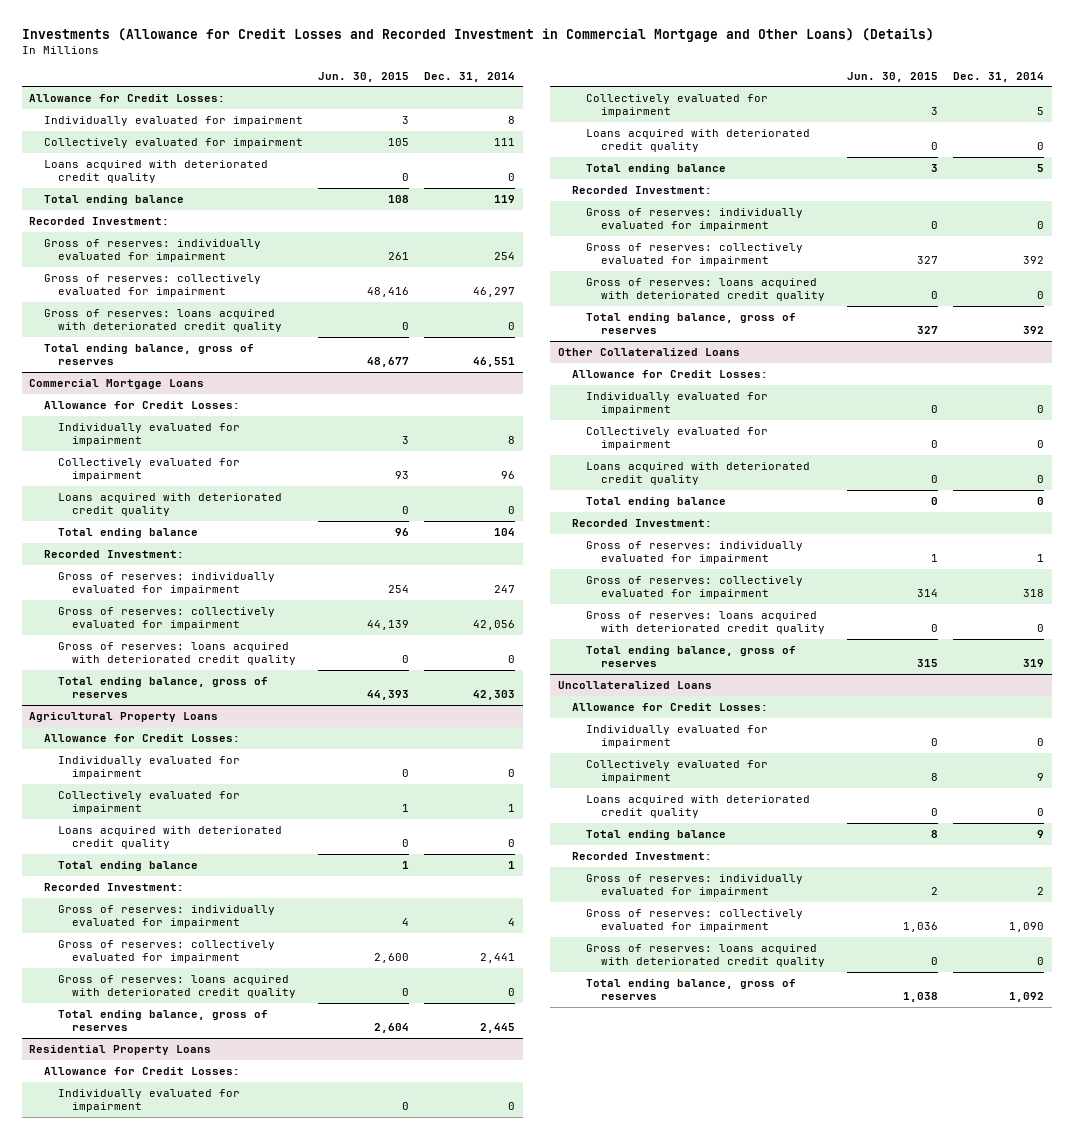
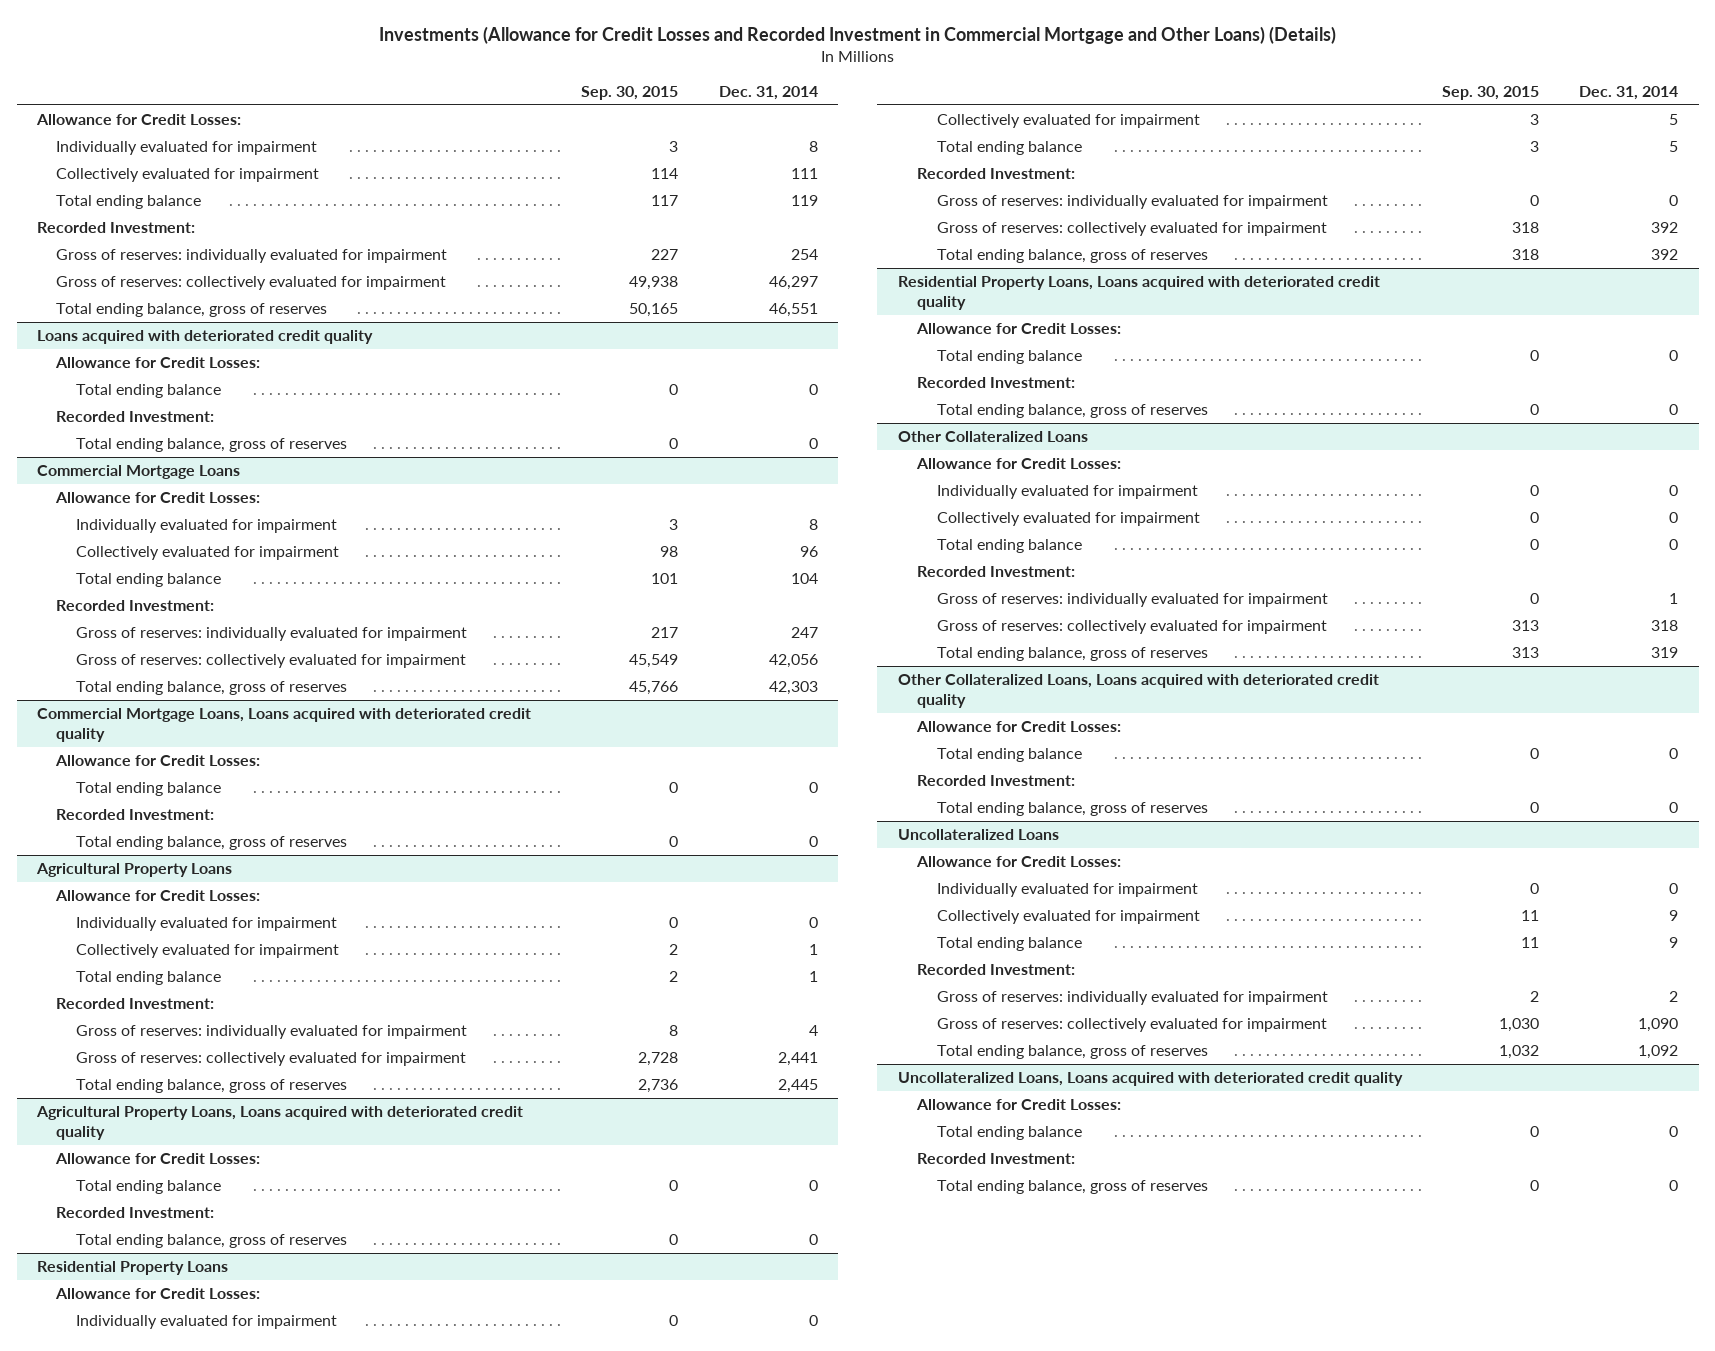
- | Jun. 30, 2015 | Dec. 31, 2014
+ | Sep. 30, 2015 | Dec. 31, 2014
- Loans acquired with deteriorated credit quality | 0 | 0
- Gross of reserves: loans acquired with deteriorated credit quality | 0 | 0
+ Loans acquired with deteriorated credit quality
+ Allowance for Credit Losses:
+ Total ending balance | 0 | 0
+ Recorded Investment:
+ Total ending balance, gross of reserves | 0 | 0
@ Commercial Mortgage Loans
- Loans acquired with deteriorated credit quality | 0 | 0
- Gross of reserves: loans acquired with deteriorated credit quality | 0 | 0
+ Commercial Mortgage Loans, Loans acquired with deteriorated credit quality
+ Allowance for Credit Losses:
+ Total ending balance | 0 | 0
+ Recorded Investment:
+ Total ending balance, gross of reserves | 0 | 0
@ Agricultural Property Loans
- Loans acquired with deteriorated credit quality | 0 | 0
- Gross of reserves: loans acquired with deteriorated credit quality | 0 | 0
+ Agricultural Property Loans, Loans acquired with deteriorated credit quality
+ Allowance for Credit Losses:
+ Total ending balance | 0 | 0
+ Recorded Investment:
+ Total ending balance, gross of reserves | 0 | 0
@ Residential Property Loans
- Loans acquired with deteriorated credit quality | 0 | 0
- Gross of reserves: loans acquired with deteriorated credit quality | 0 | 0
+ Residential Property Loans, Loans acquired with deteriorated credit quality
+ Allowance for Credit Losses:
+ Total ending balance | 0 | 0
+ Recorded Investment:
+ Total ending balance, gross of reserves | 0 | 0
@ Other Collateralized Loans
- Loans acquired with deteriorated credit quality | 0 | 0
- Gross of reserves: loans acquired with deteriorated credit quality | 0 | 0
+ Other Collateralized Loans, Loans acquired with deteriorated credit quality
+ Allowance for Credit Losses:
+ Total ending balance | 0 | 0
+ Recorded Investment:
+ Total ending balance, gross of reserves | 0 | 0
@ Uncollateralized Loans
- Loans acquired with deteriorated credit quality | 0 | 0
- Gross of reserves: loans acquired with deteriorated credit quality | 0 | 0
+ Uncollateralized Loans, Loans acquired with deteriorated credit quality
+ Allowance for Credit Losses:
+ Total ending balance | 0 | 0
+ Recorded Investment:
+ Total ending balance, gross of reserves | 0 | 0

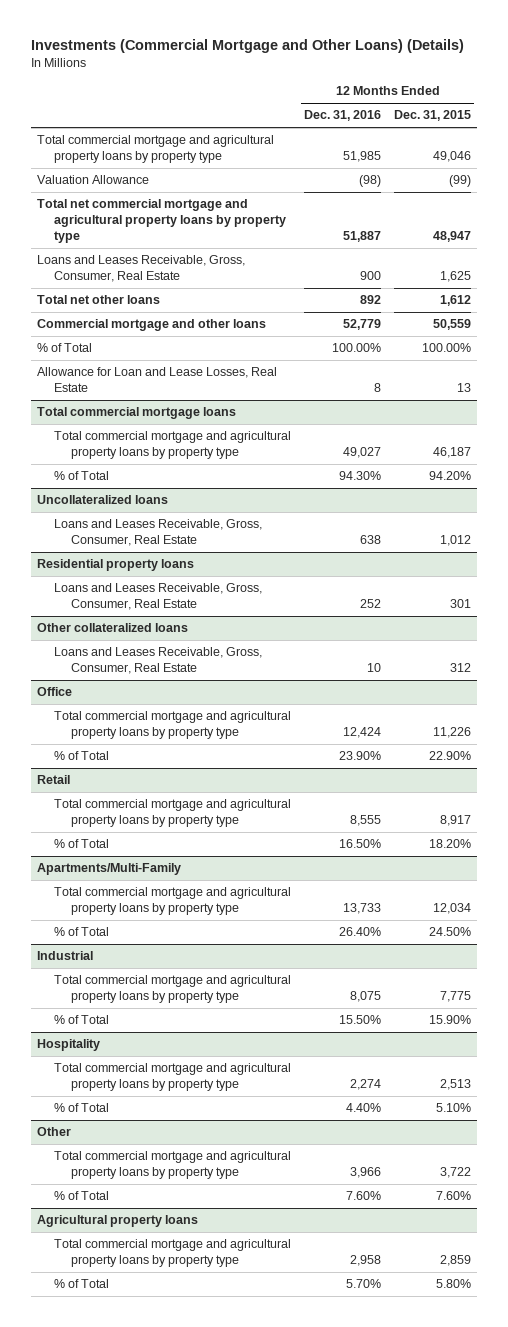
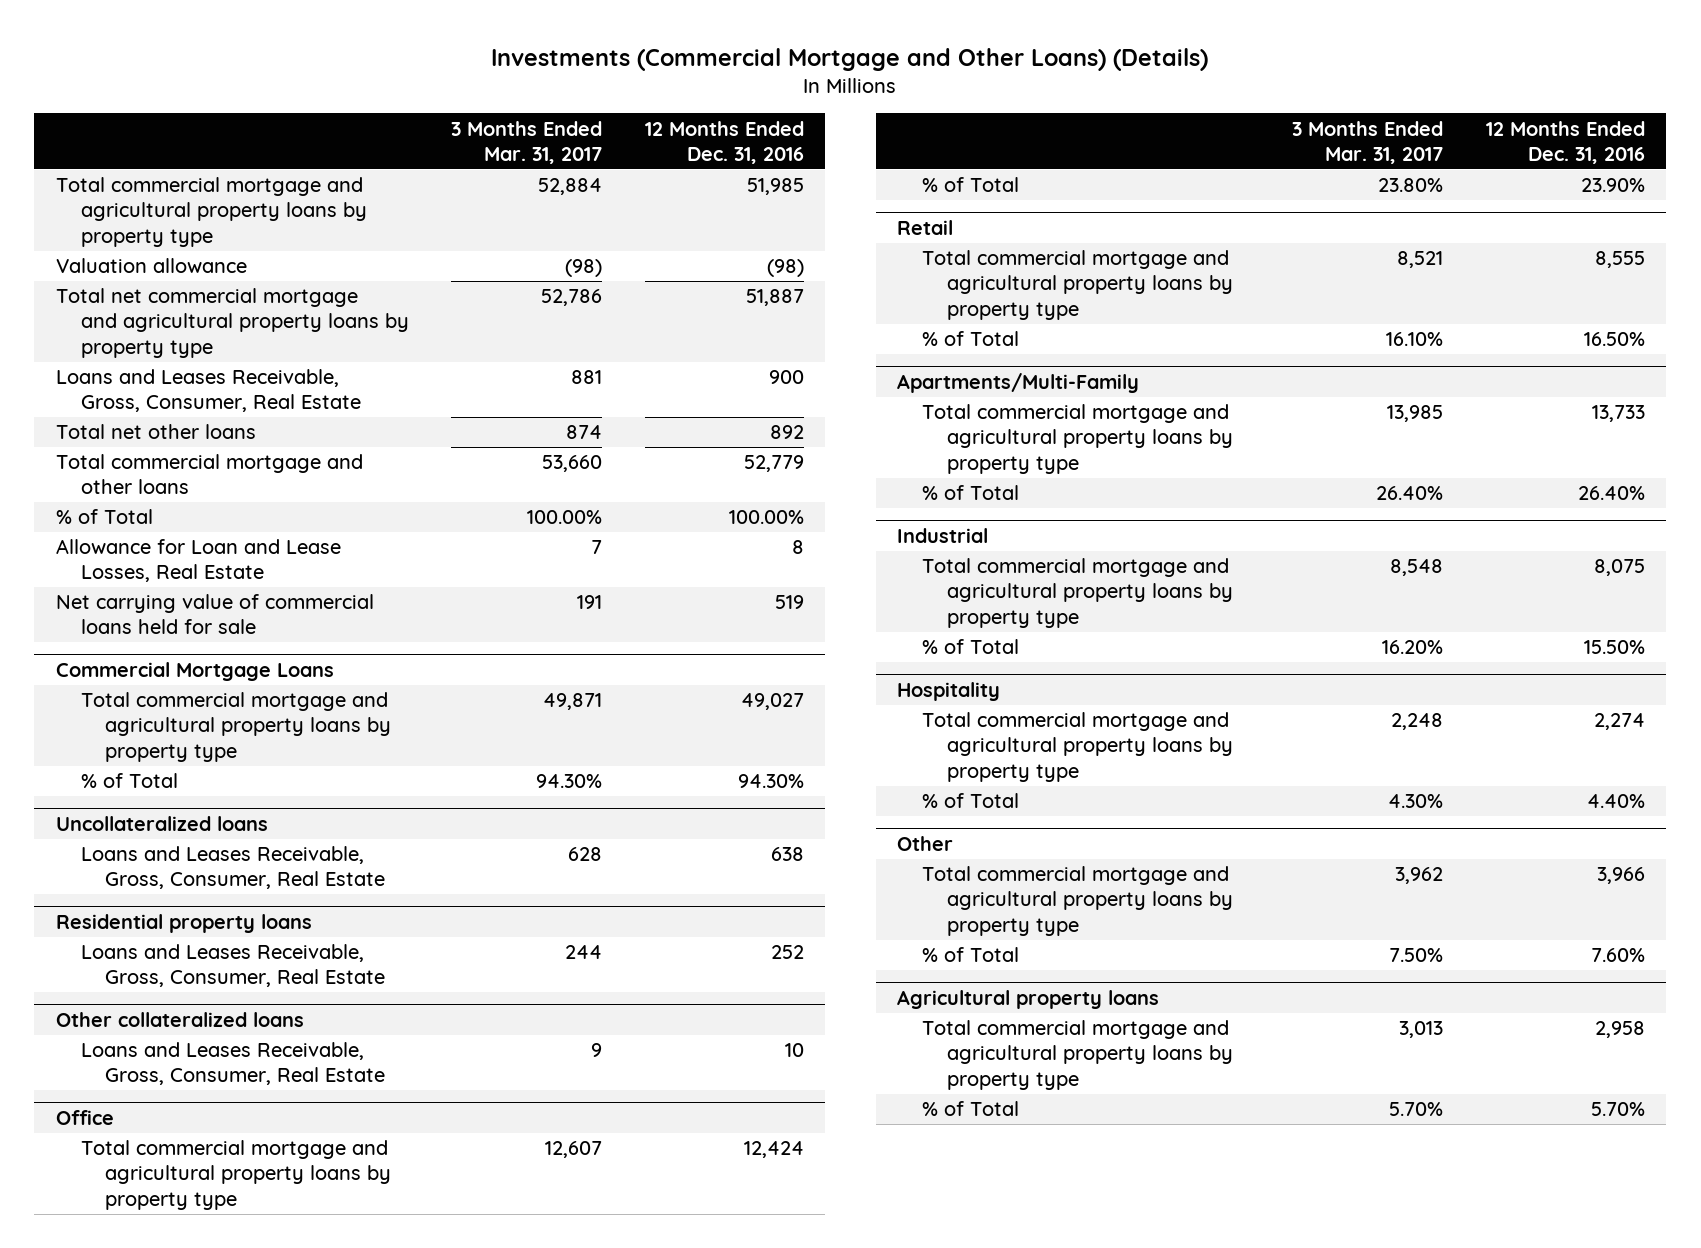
- | 12 Months Ended Dec. 31, 2016 | 12 Months Ended Dec. 31, 2015
+ | 3 Months Ended Mar. 31, 2017 | 12 Months Ended Dec. 31, 2016
- Valuation Allowance | (98) | (99)
+ Valuation allowance | (98) | (98)
- Commercial mortgage and other loans | 52,779 | 50,559
+ Total commercial mortgage and other loans | 53,660 | 52,779
- Total commercial mortgage loans
+ Net carrying value of commercial loans held for sale | 191 | 519
+ Commercial Mortgage Loans

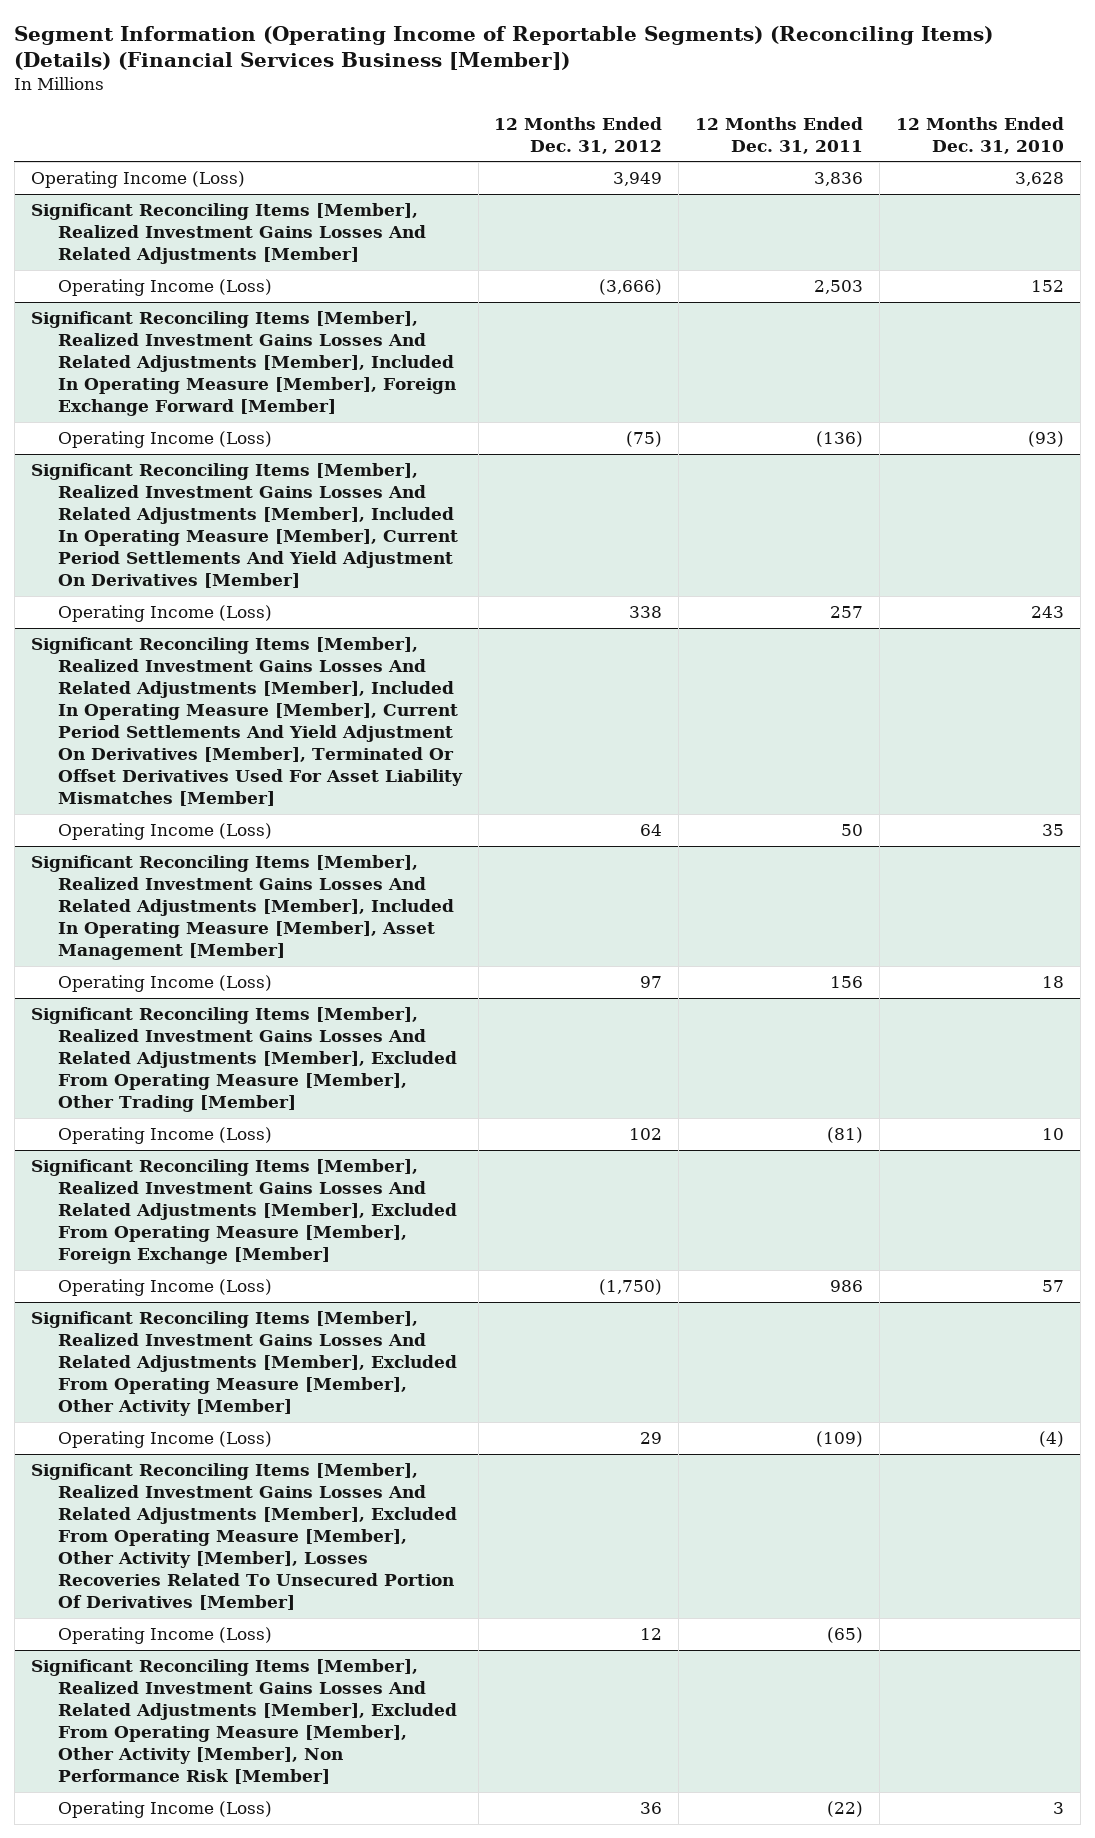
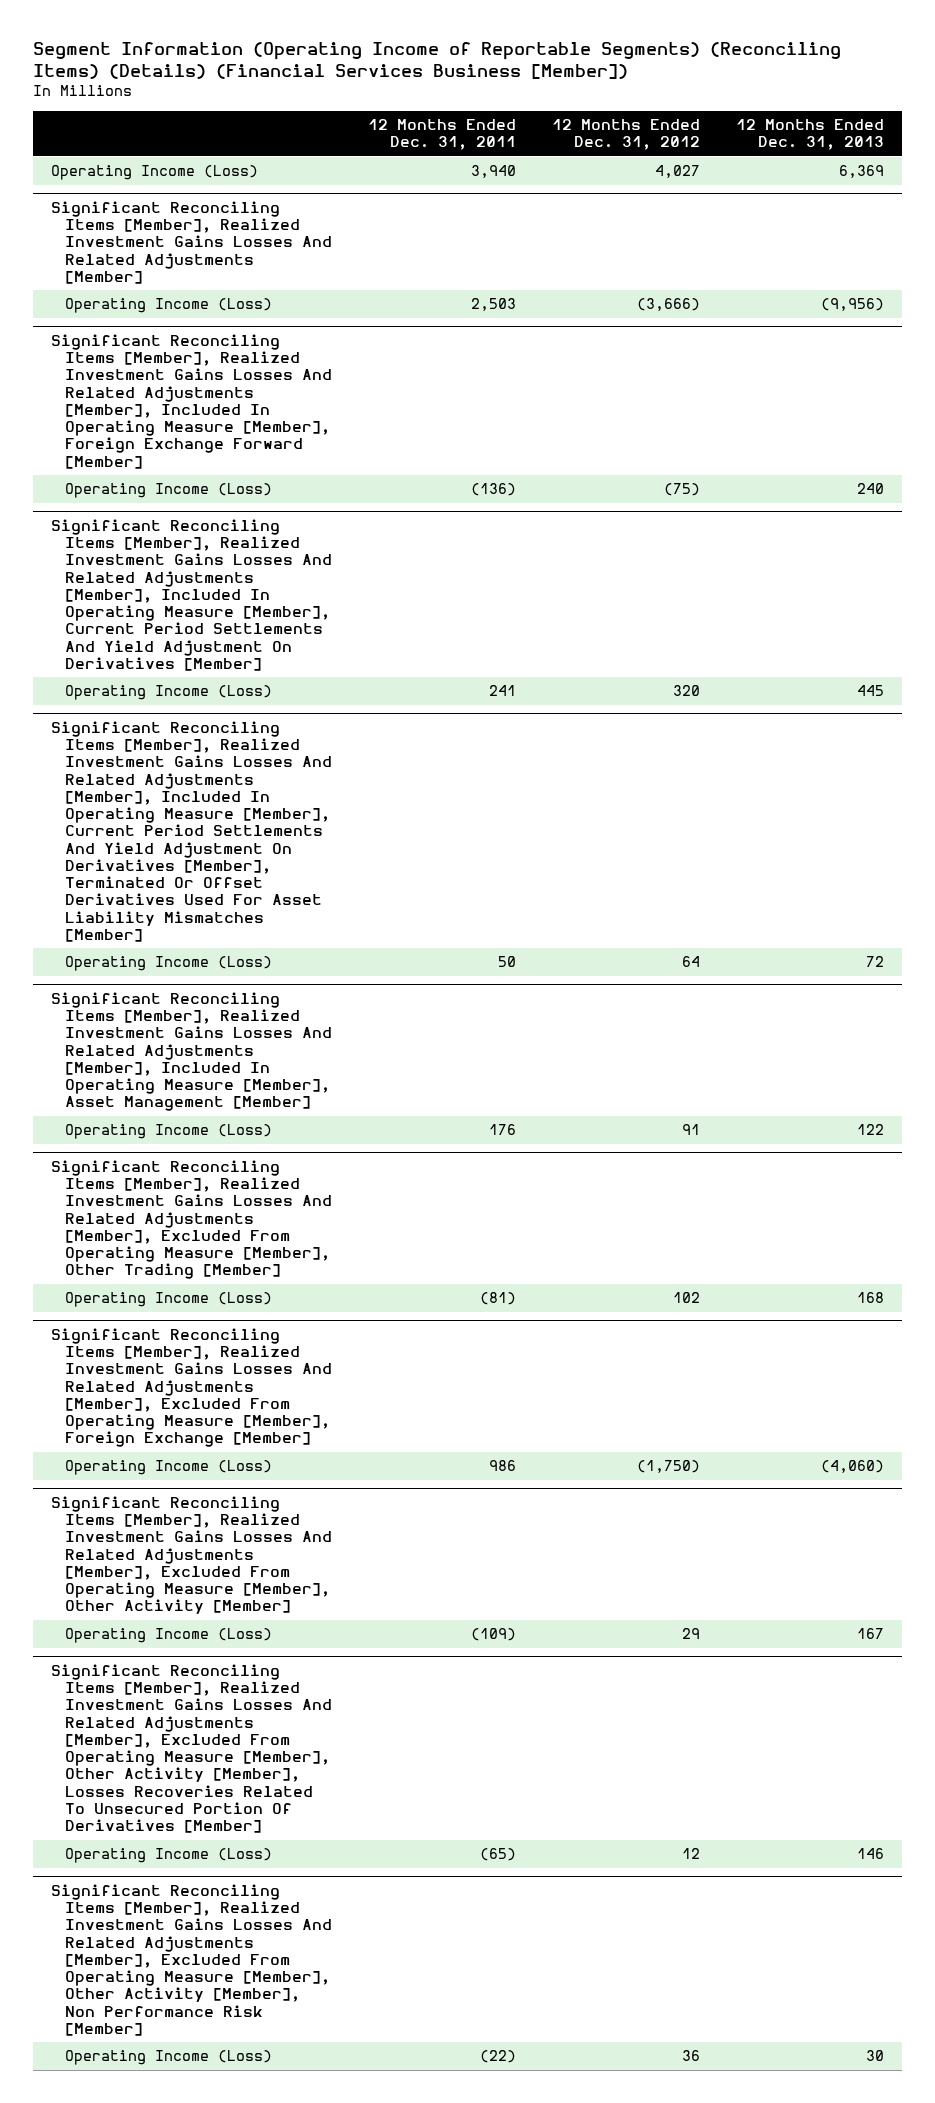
- | 12 Months Ended Dec. 31, 2012 | 12 Months Ended Dec. 31, 2011 | 12 Months Ended Dec. 31, 2010
+ | 12 Months Ended Dec. 31, 2011 | 12 Months Ended Dec. 31, 2012 | 12 Months Ended Dec. 31, 2013
- Operating Income (Loss) | 3,949 | 3,836 | 3,628
+ Operating Income (Loss) | 3,940 | 4,027 | 6,369
@ Significant Reconciling Items [Member], Realized Investment Gains Losses And Related Adjustments [Member], Included In Operating Measure [Member], Current Period Settlements And Yield Adjustment On Derivatives [Member]
- Operating Income (Loss) | 338 | 257 | 243
+ Operating Income (Loss) | 241 | 320 | 445
@ Significant Reconciling Items [Member], Realized Investment Gains Losses And Related Adjustments [Member], Included In Operating Measure [Member], Asset Management [Member]
- Operating Income (Loss) | 97 | 156 | 18
+ Operating Income (Loss) | 176 | 91 | 122

